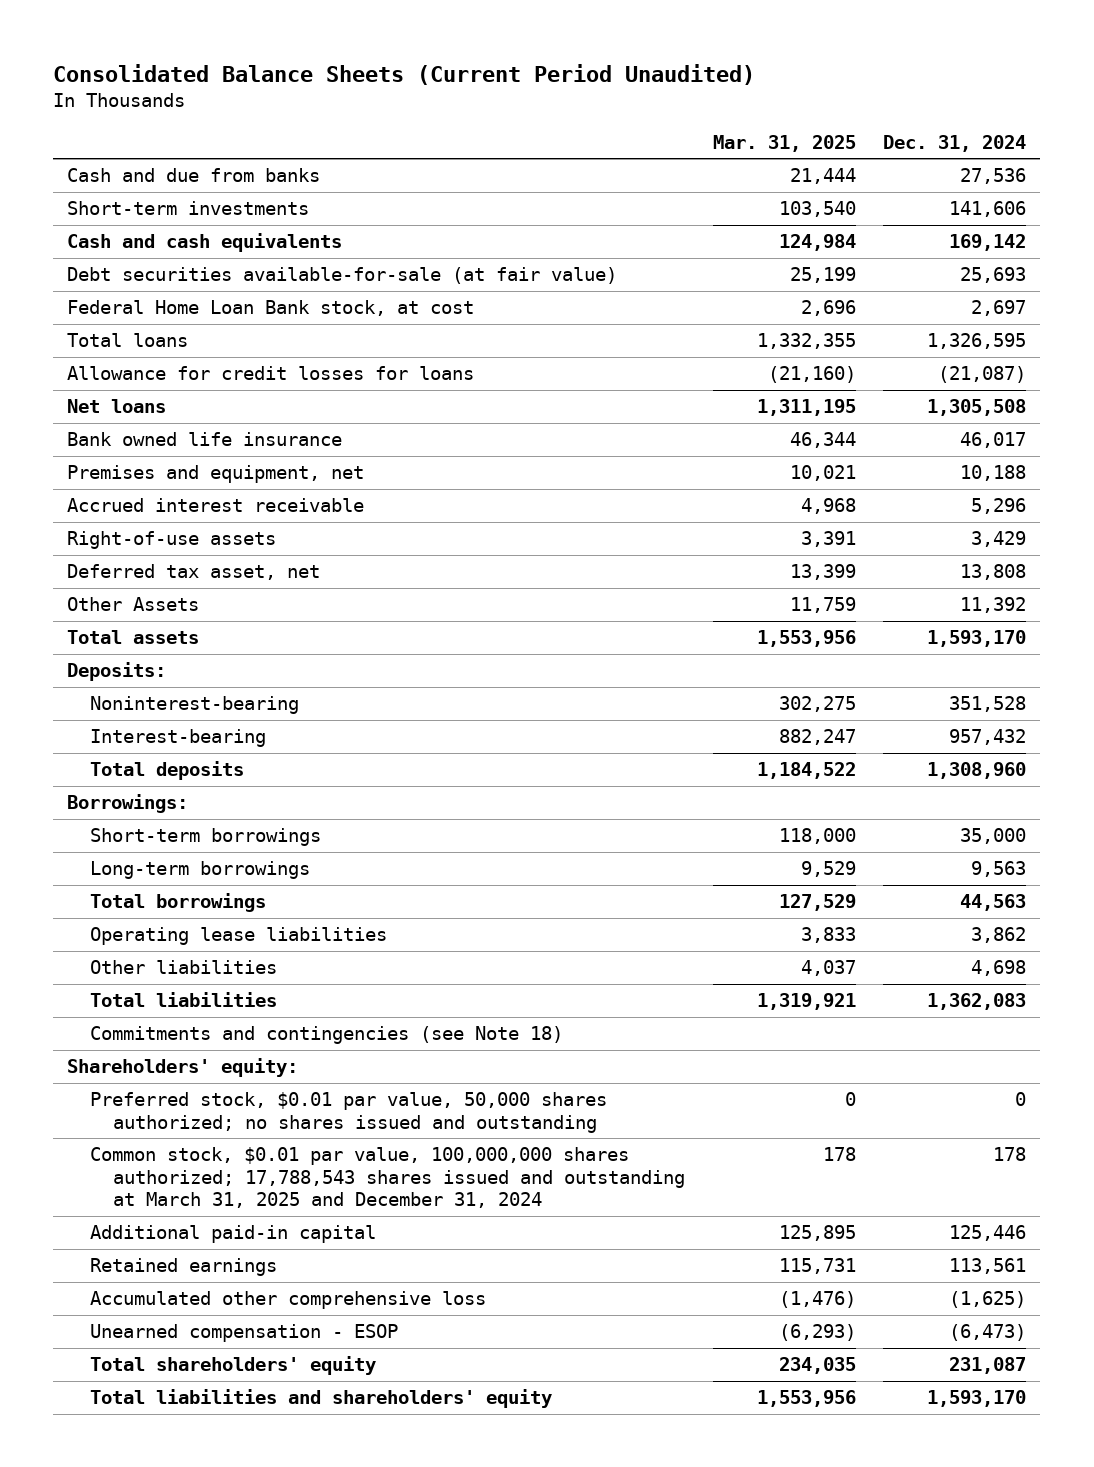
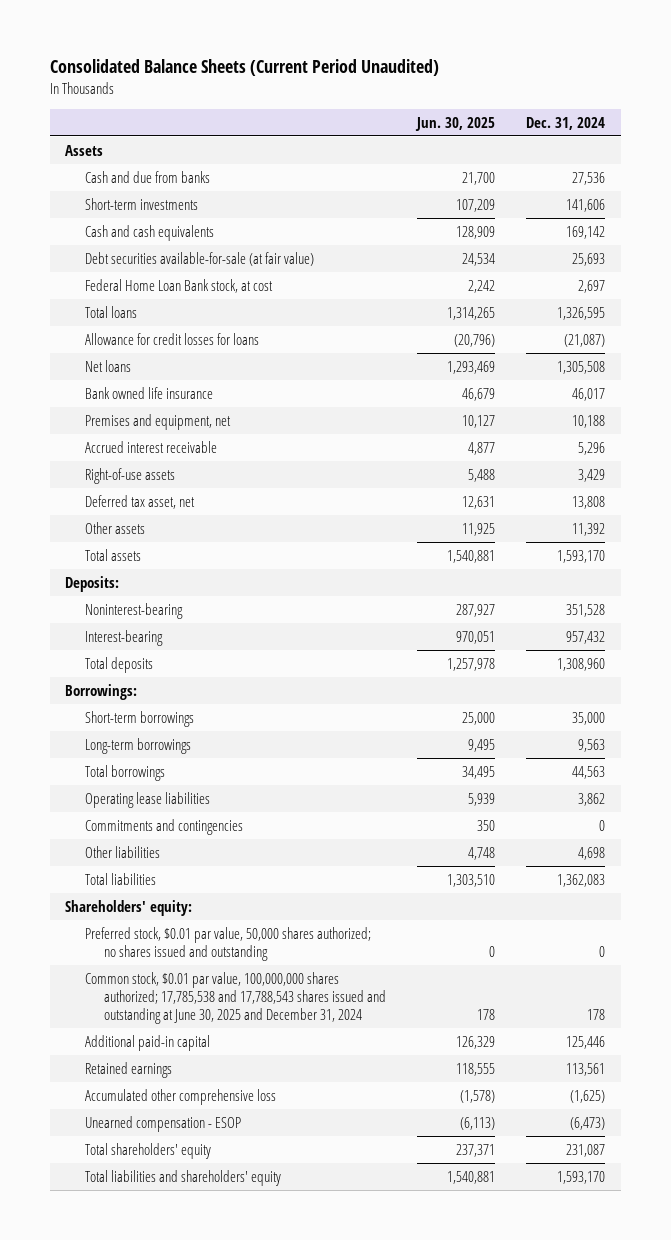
- | Mar. 31, 2025 | Dec. 31, 2024
+ | Jun. 30, 2025 | Dec. 31, 2024
+ Assets
- Other Assets | 11,759 | 11,392
+ Other assets | 11,925 | 11,392
+ Commitments and contingencies | 350 | 0
- Commitments and contingencies (see Note 18)
- Common stock, $0.01 par value, 100,000,000 shares authorized; 17,788,543 shares issued and outstanding at March 31, 2025 and December 31, 2024 | 178 | 178
+ Common stock, $0.01 par value, 100,000,000 shares authorized; 17,785,538 and 17,788,543 shares issued and outstanding at June 30, 2025 and December 31, 2024 | 178 | 178

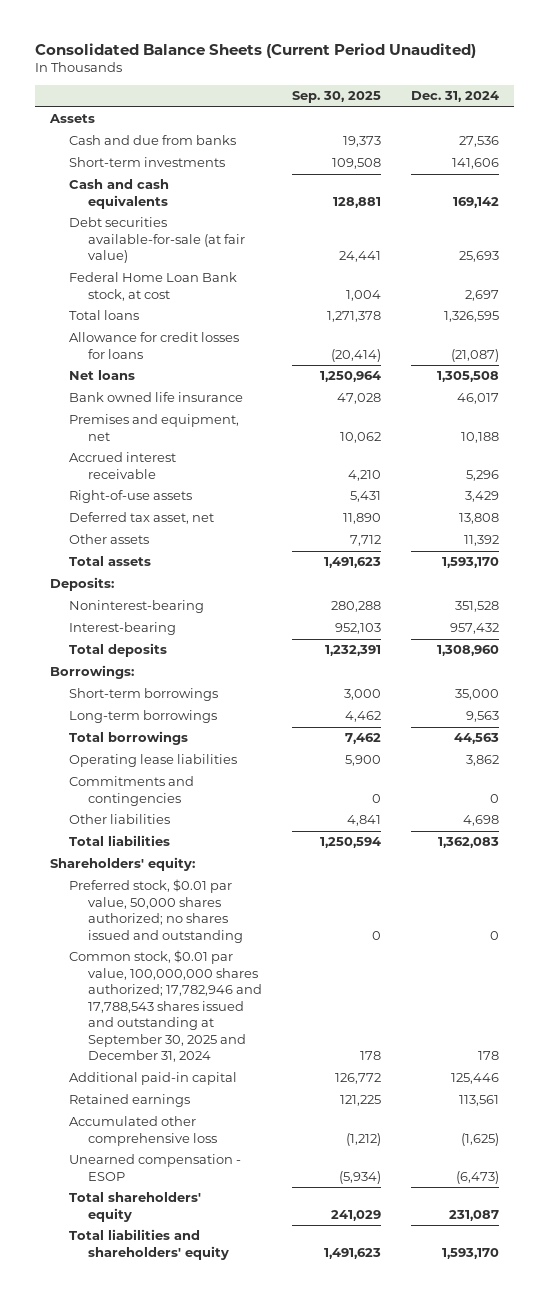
- | Jun. 30, 2025 | Dec. 31, 2024
+ | Sep. 30, 2025 | Dec. 31, 2024
- Common stock, $0.01 par value, 100,000,000 shares authorized; 17,785,538 and 17,788,543 shares issued and outstanding at June 30, 2025 and December 31, 2024 | 178 | 178
+ Common stock, $0.01 par value, 100,000,000 shares authorized; 17,782,946 and 17,788,543 shares issued and outstanding at September 30, 2025 and December 31, 2024 | 178 | 178

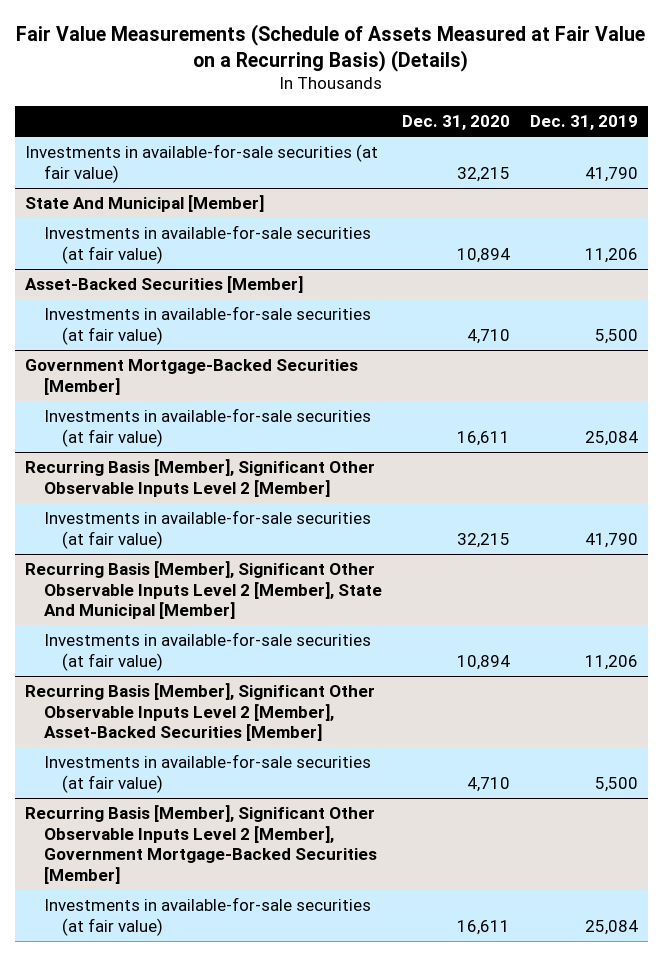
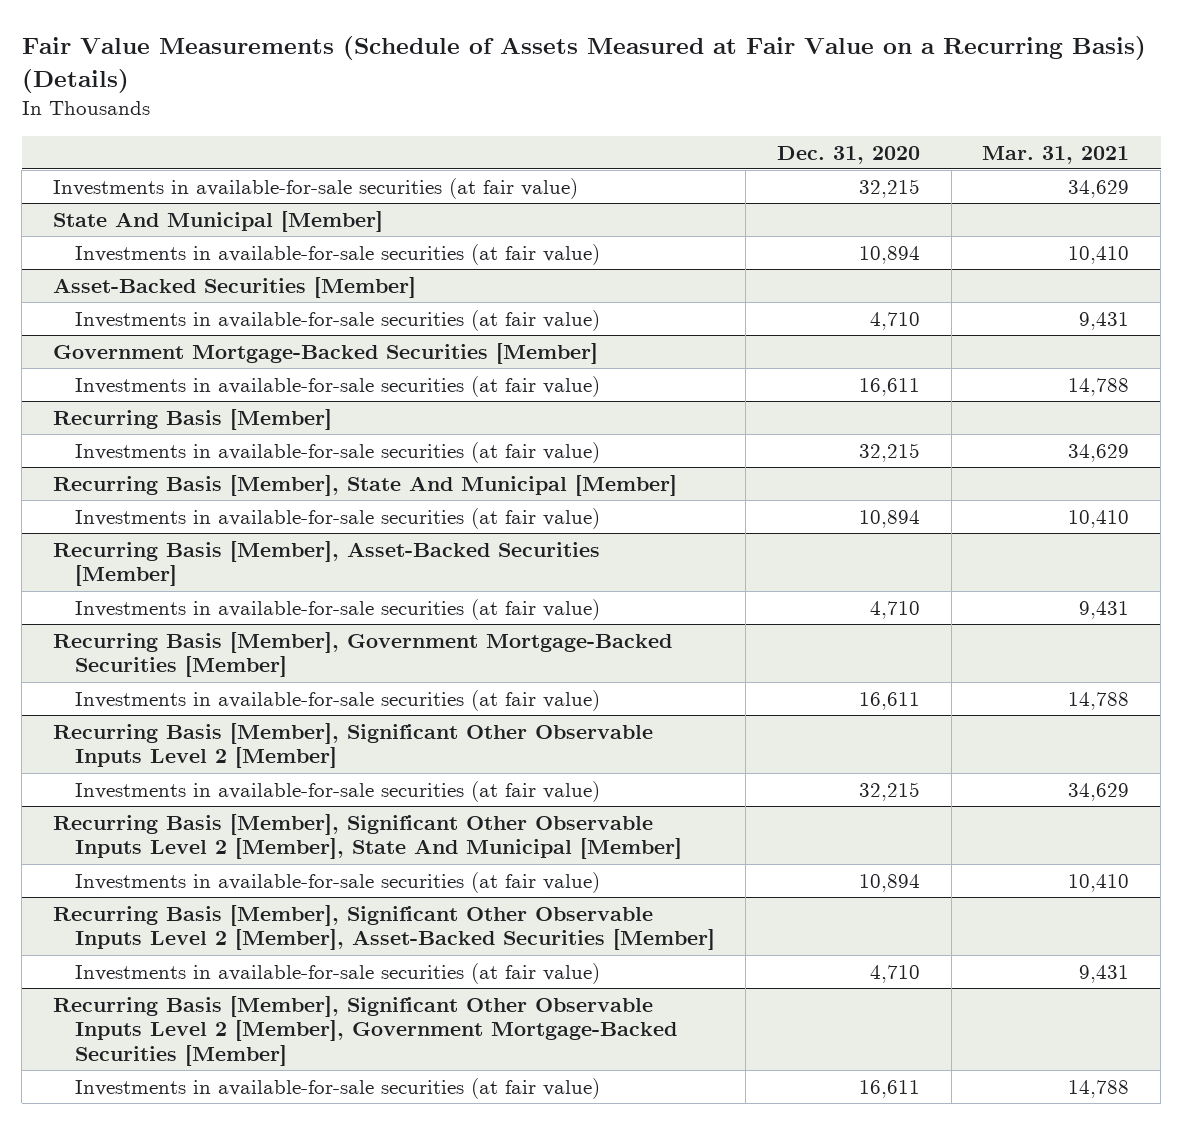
- | Dec. 31, 2020 | Dec. 31, 2019
+ | Dec. 31, 2020 | Mar. 31, 2021
+ Recurring Basis [Member]
+ Investments in available-for-sale securities (at fair value) | 32,215 | 34,629
+ Recurring Basis [Member], State And Municipal [Member]
+ Investments in available-for-sale securities (at fair value) | 10,894 | 10,410
+ Recurring Basis [Member], Asset-Backed Securities [Member]
+ Investments in available-for-sale securities (at fair value) | 4,710 | 9,431
+ Recurring Basis [Member], Government Mortgage-Backed Securities [Member]
+ Investments in available-for-sale securities (at fair value) | 16,611 | 14,788

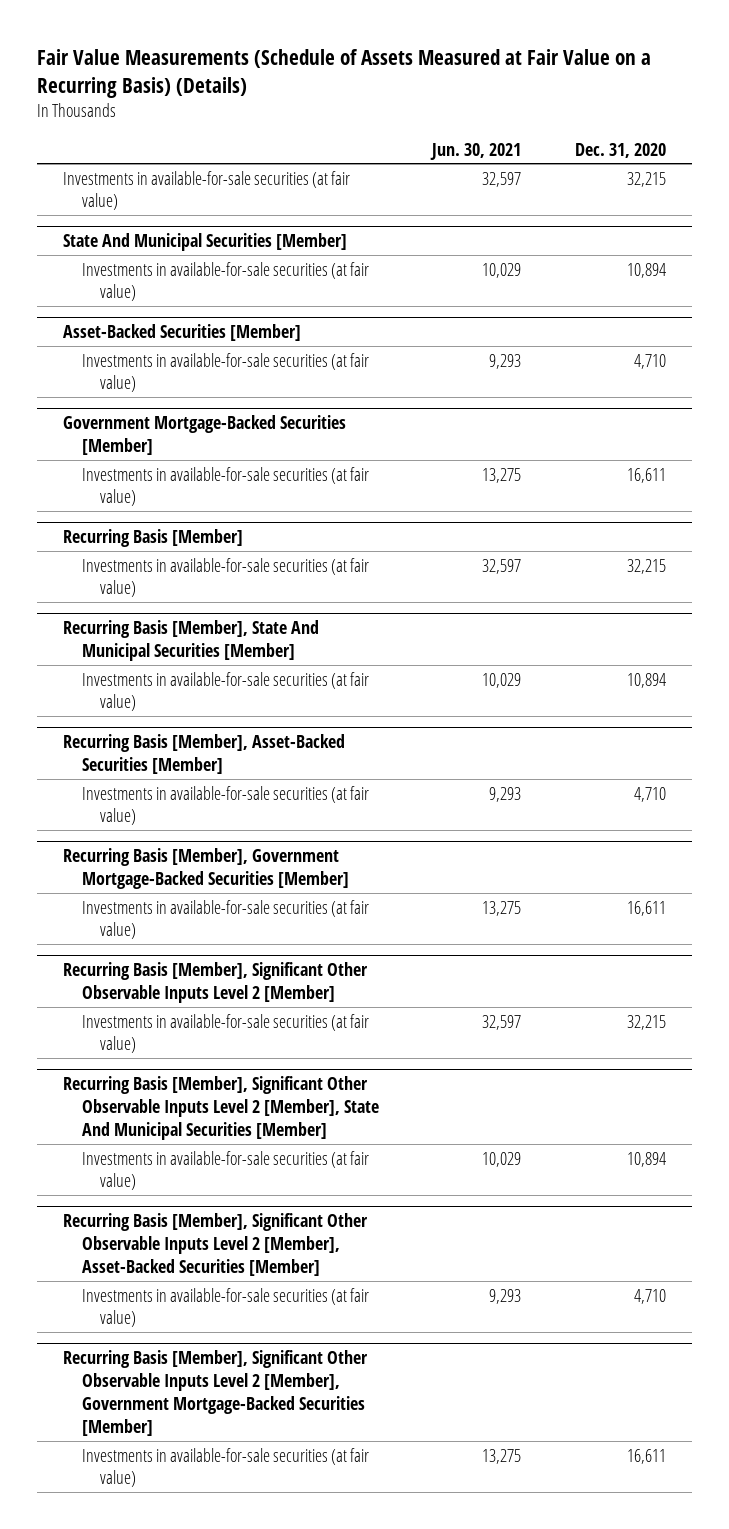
- | Dec. 31, 2020 | Mar. 31, 2021
+ | Jun. 30, 2021 | Dec. 31, 2020
- State And Municipal [Member]
+ State And Municipal Securities [Member]
- Recurring Basis [Member], State And Municipal [Member]
+ Recurring Basis [Member], State And Municipal Securities [Member]
- Recurring Basis [Member], Significant Other Observable Inputs Level 2 [Member], State And Municipal [Member]
+ Recurring Basis [Member], Significant Other Observable Inputs Level 2 [Member], State And Municipal Securities [Member]

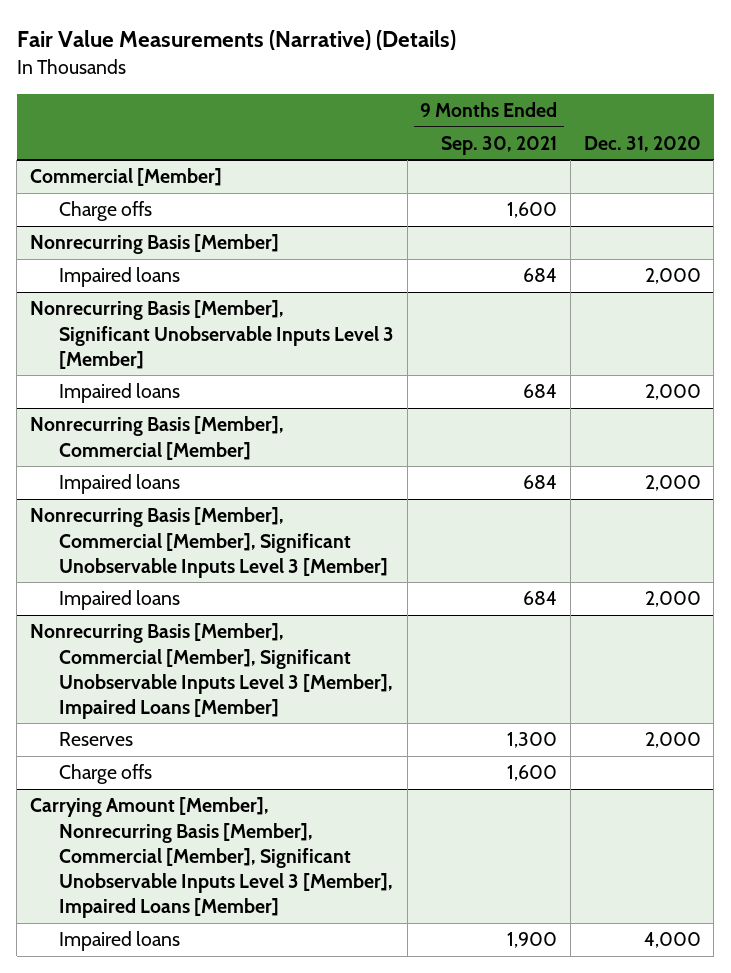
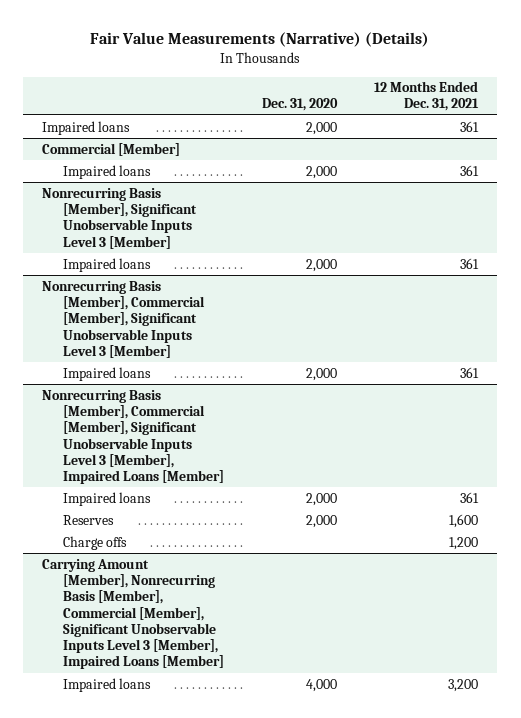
- | 9 Months Ended Sep. 30, 2021 | Dec. 31, 2020
+ | Dec. 31, 2020 | 12 Months Ended Dec. 31, 2021
+ Impaired loans | 2,000 | 361
@ Commercial [Member]
- Charge offs | 1,600 |
- Nonrecurring Basis [Member]
- Nonrecurring Basis [Member], Commercial [Member]
- Impaired loans | 684 | 2,000
@ Nonrecurring Basis [Member], Commercial [Member], Significant Unobservable Inputs Level 3 [Member], Impaired Loans [Member]
+ Impaired loans | 2,000 | 361

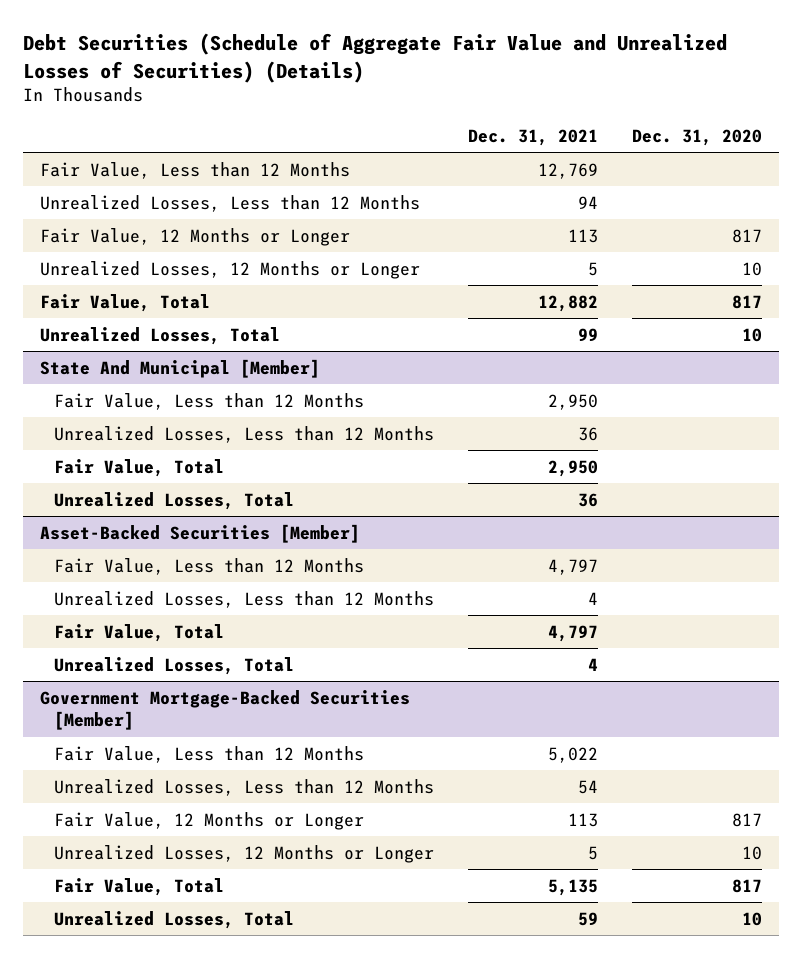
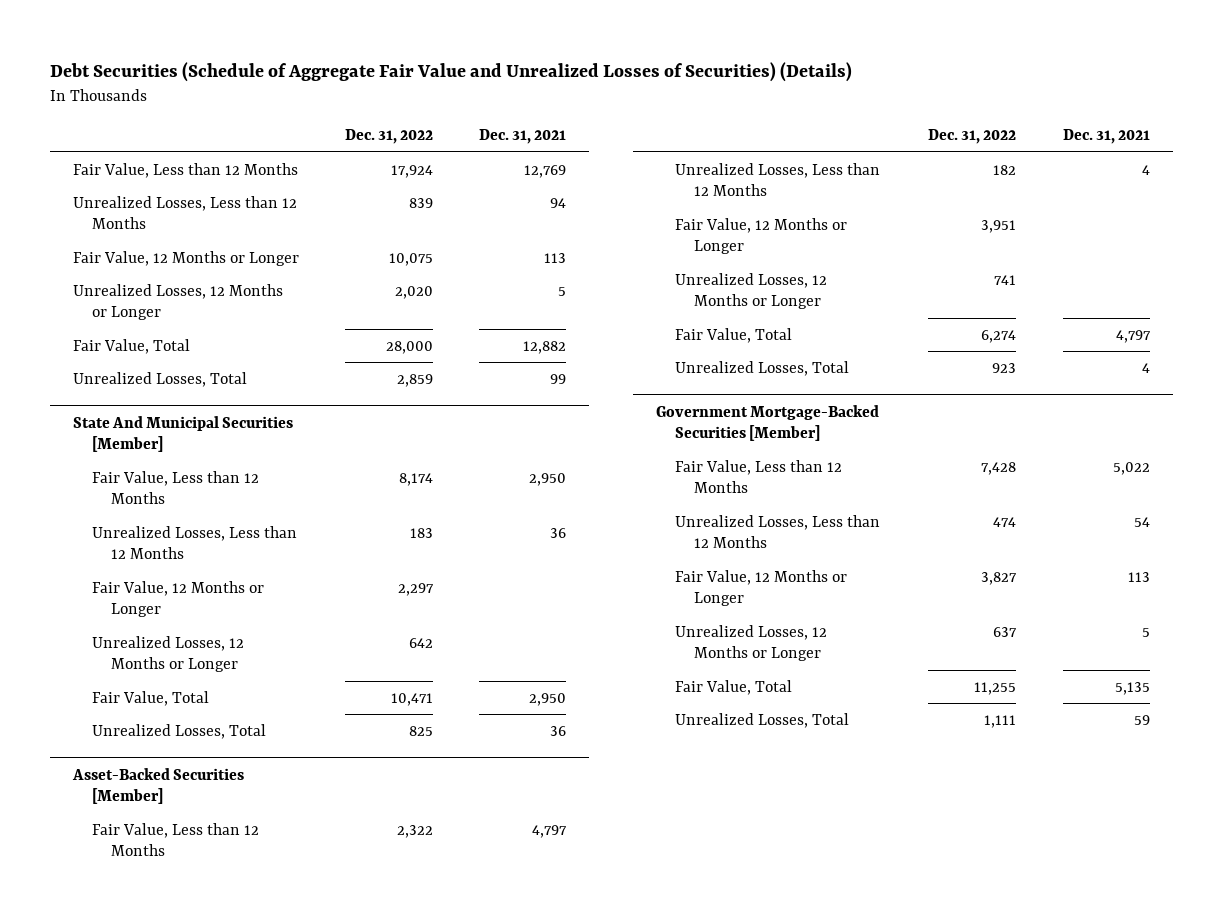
- | Dec. 31, 2021 | Dec. 31, 2020
+ | Dec. 31, 2022 | Dec. 31, 2021
- State And Municipal [Member]
+ State And Municipal Securities [Member]
+ Fair Value, 12 Months or Longer | 2,297 |
+ Unrealized Losses, 12 Months or Longer | 642 |
@ Asset-Backed Securities [Member]
+ Fair Value, 12 Months or Longer | 3,951 |
+ Unrealized Losses, 12 Months or Longer | 741 |

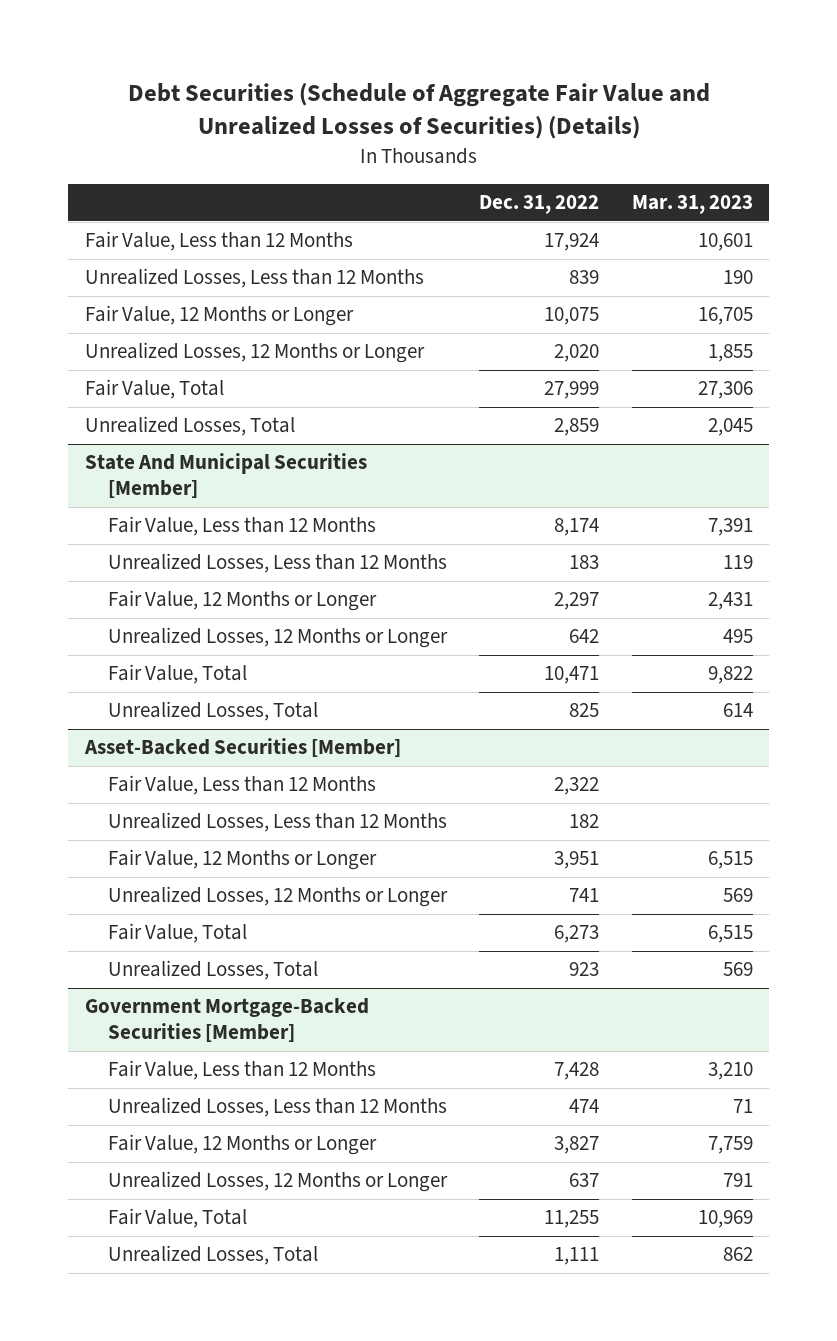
- | Dec. 31, 2022 | Dec. 31, 2021
+ | Dec. 31, 2022 | Mar. 31, 2023
- Fair Value, Total | 28,000 | 12,882
+ Fair Value, Total | 27,999 | 27,306
@ Asset-Backed Securities [Member]
- Fair Value, Total | 6,274 | 4,797
+ Fair Value, Total | 6,273 | 6,515

